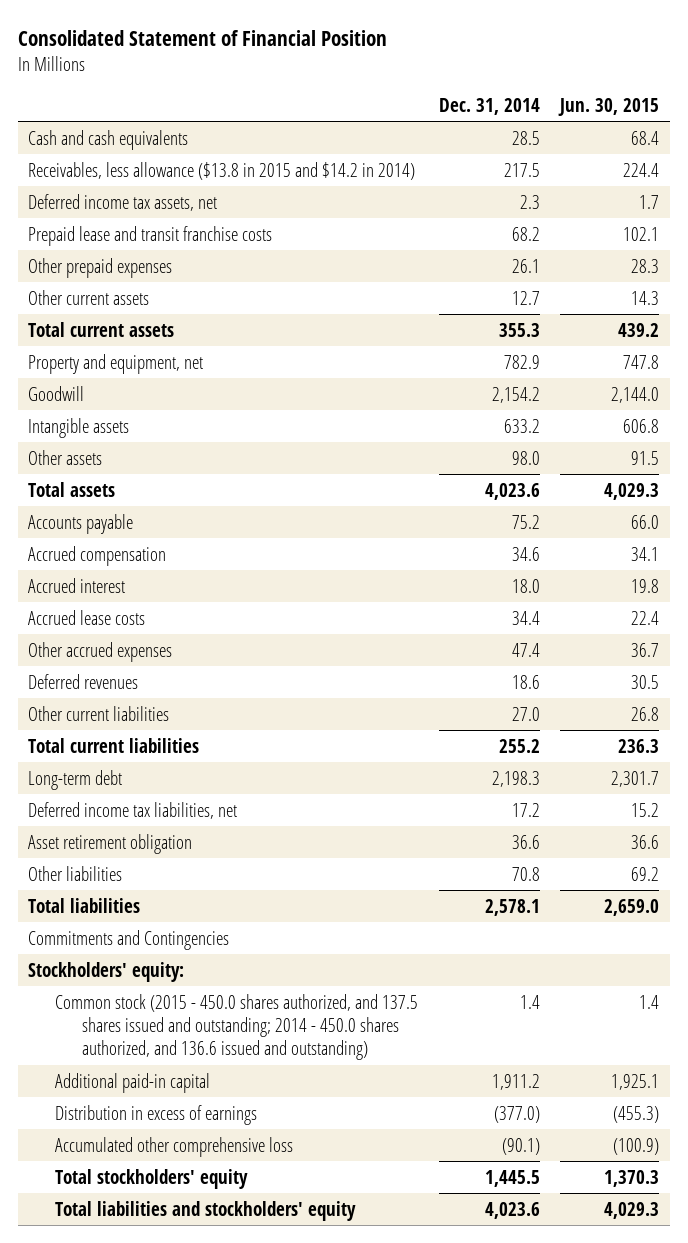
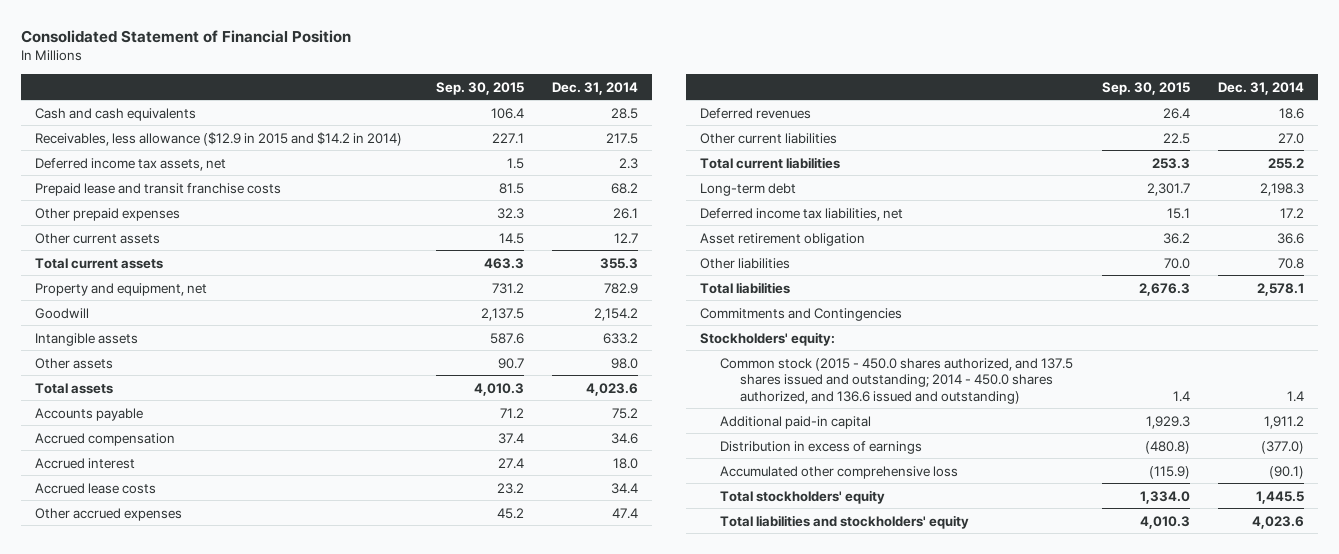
- | Dec. 31, 2014 | Jun. 30, 2015
+ | Sep. 30, 2015 | Dec. 31, 2014
- Receivables, less allowance ($13.8 in 2015 and $14.2 in 2014) | 217.5 | 224.4
+ Receivables, less allowance ($12.9 in 2015 and $14.2 in 2014) | 227.1 | 217.5

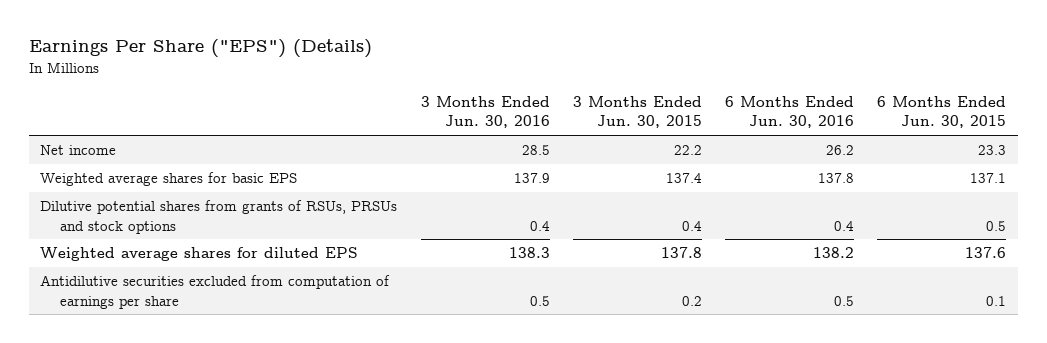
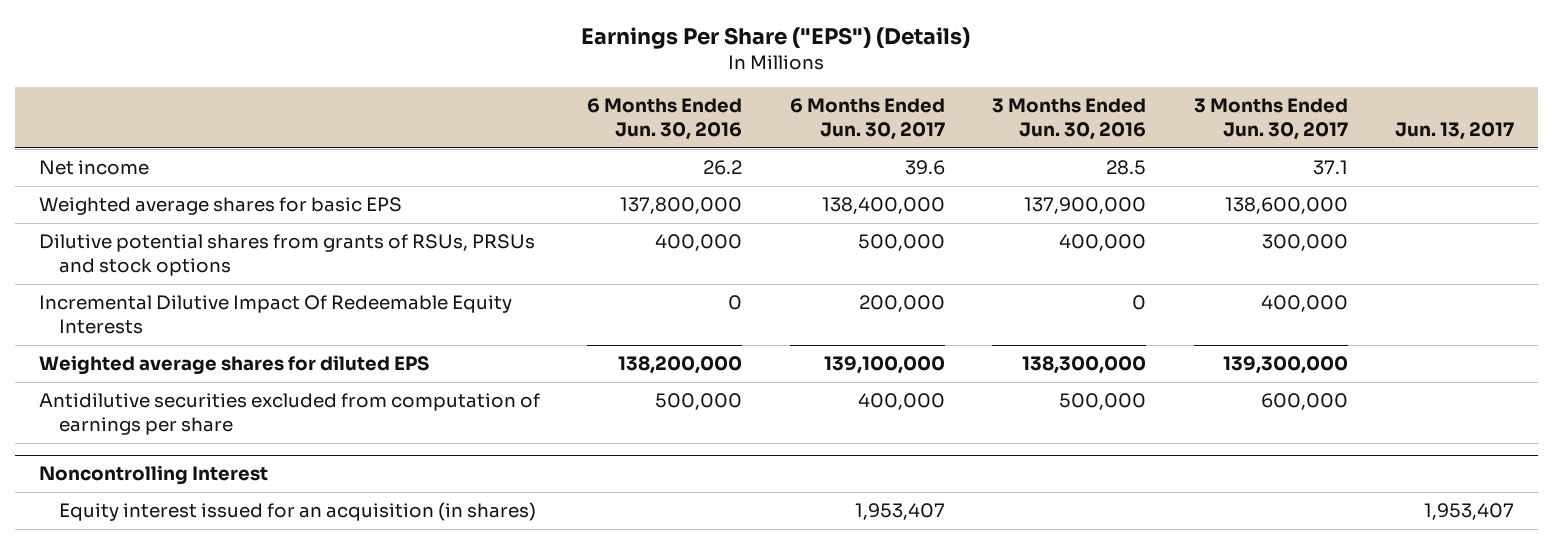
- | 3 Months Ended Jun. 30, 2016 | 3 Months Ended Jun. 30, 2015 | 6 Months Ended Jun. 30, 2016 | 6 Months Ended Jun. 30, 2015
+ | 6 Months Ended Jun. 30, 2016 | 6 Months Ended Jun. 30, 2017 | 3 Months Ended Jun. 30, 2016 | 3 Months Ended Jun. 30, 2017 | Jun. 13, 2017
- Weighted average shares for basic EPS | 137.9 | 137.4 | 137.8 | 137.1
- Dilutive potential shares from grants of RSUs, PRSUs and stock options | 0.4 | 0.4 | 0.4 | 0.5
- Weighted average shares for diluted EPS | 138.3 | 137.8 | 138.2 | 137.6
- Antidilutive securities excluded from computation of earnings per share | 0.5 | 0.2 | 0.5 | 0.1
+ Weighted average shares for basic EPS | 137,800,000 | 138,400,000 | 137,900,000 | 138,600,000 |
+ Dilutive potential shares from grants of RSUs, PRSUs and stock options | 400,000 | 500,000 | 400,000 | 300,000 |
+ Incremental Dilutive Impact Of Redeemable Equity Interests | 0 | 200,000 | 0 | 400,000 |
+ Weighted average shares for diluted EPS | 138,200,000 | 139,100,000 | 138,300,000 | 139,300,000 |
+ Antidilutive securities excluded from computation of earnings per share | 500,000 | 400,000 | 500,000 | 600,000 |
+ Noncontrolling Interest
+ Equity interest issued for an acquisition (in shares) | | 1,953,407 | | | 1,953,407

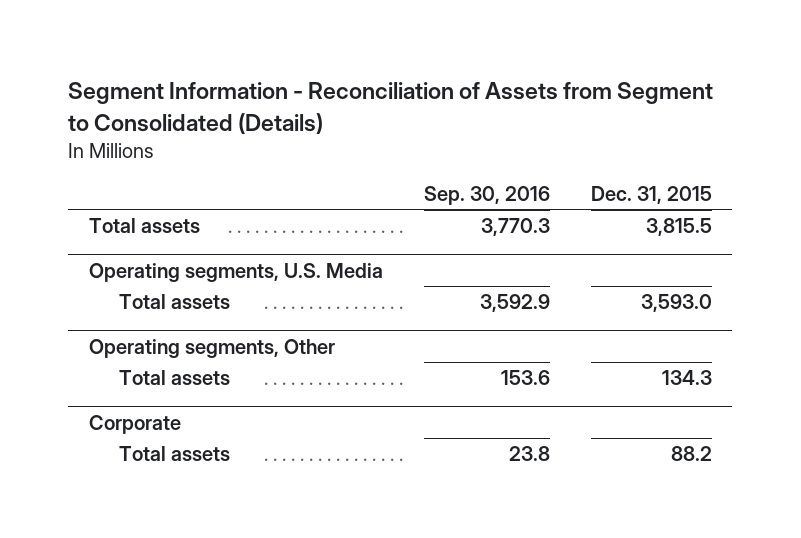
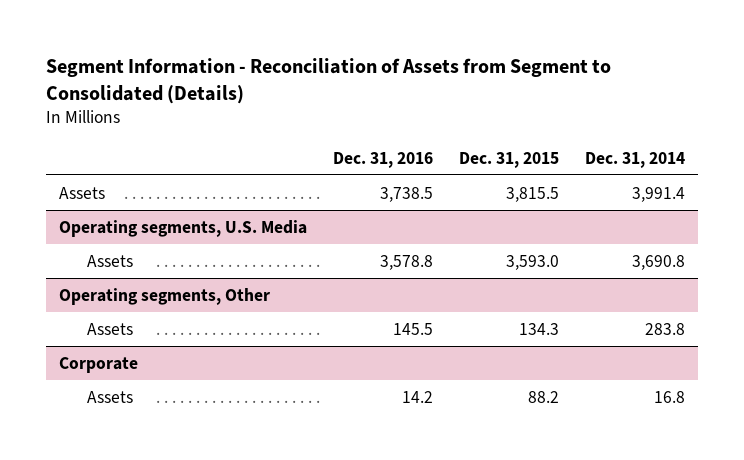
- | Sep. 30, 2016 | Dec. 31, 2015
+ | Dec. 31, 2016 | Dec. 31, 2015 | Dec. 31, 2014
- Total assets | 3,770.3 | 3,815.5
+ Assets | 3,738.5 | 3,815.5 | 3,991.4
@ Operating segments, U.S. Media
- Total assets | 3,592.9 | 3,593.0
+ Assets | 3,578.8 | 3,593.0 | 3,690.8
@ Operating segments, Other
- Total assets | 153.6 | 134.3
+ Assets | 145.5 | 134.3 | 283.8
@ Corporate
- Total assets | 23.8 | 88.2
+ Assets | 14.2 | 88.2 | 16.8

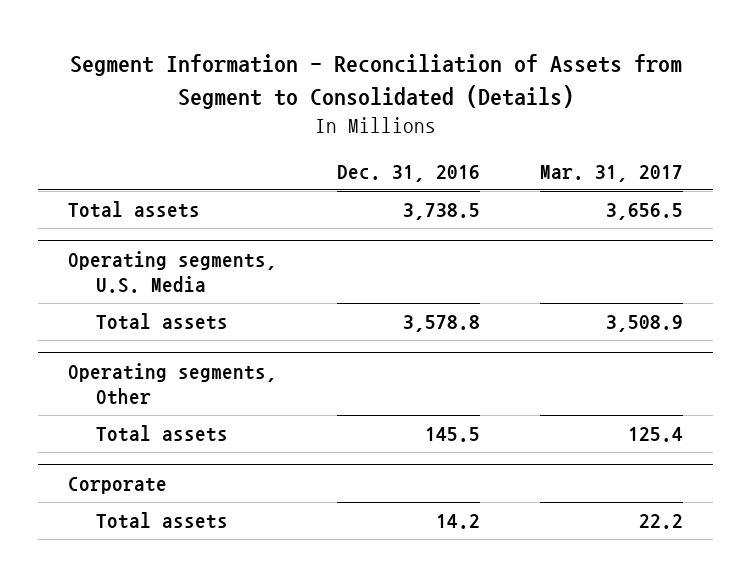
- | Dec. 31, 2016 | Dec. 31, 2015 | Dec. 31, 2014
+ | Dec. 31, 2016 | Mar. 31, 2017
- Assets | 3,738.5 | 3,815.5 | 3,991.4
+ Total assets | 3,738.5 | 3,656.5
@ Operating segments, U.S. Media
- Assets | 3,578.8 | 3,593.0 | 3,690.8
+ Total assets | 3,578.8 | 3,508.9
@ Operating segments, Other
- Assets | 145.5 | 134.3 | 283.8
+ Total assets | 145.5 | 125.4
@ Corporate
- Assets | 14.2 | 88.2 | 16.8
+ Total assets | 14.2 | 22.2

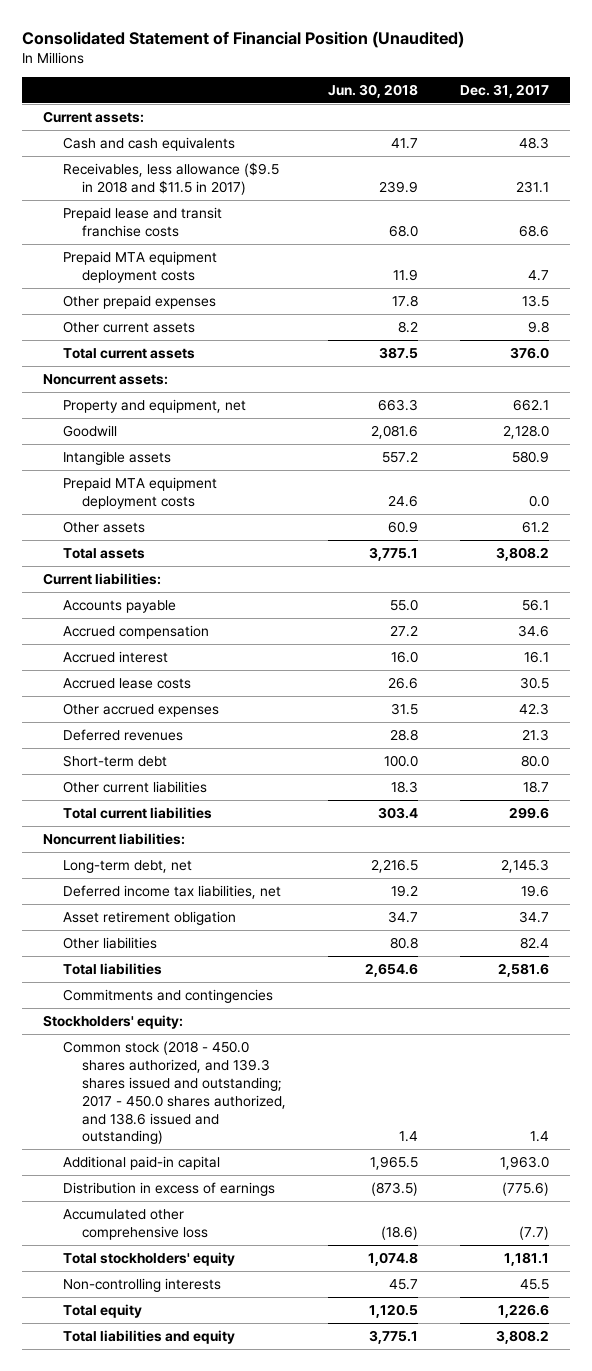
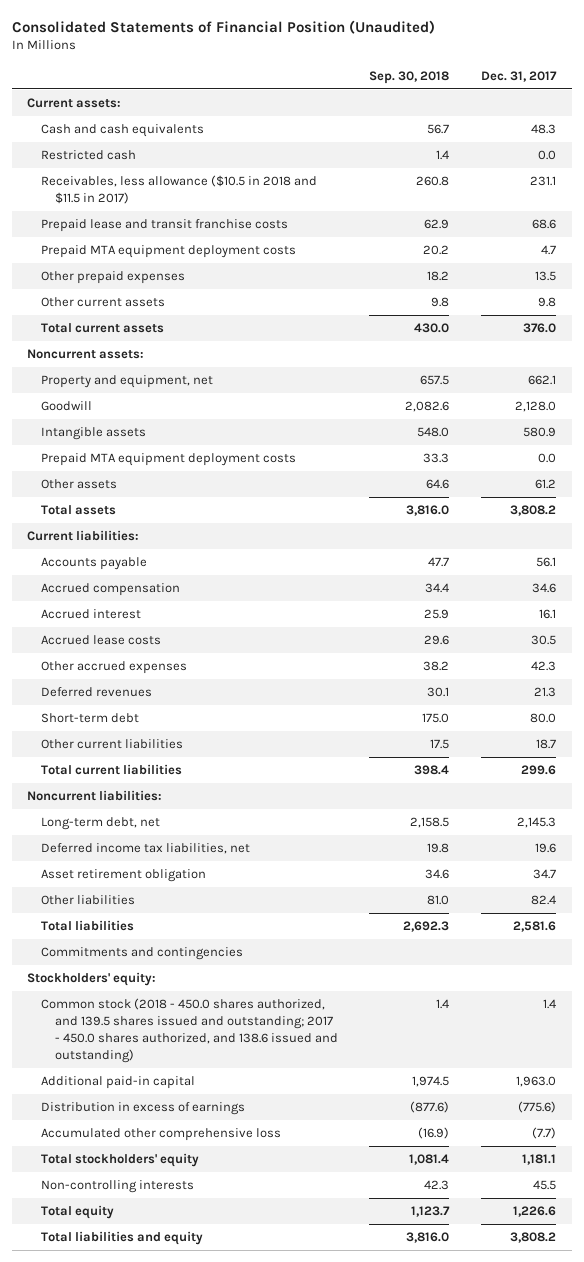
- Consolidated Statement of Financial Position (Unaudited)
+ Consolidated Statements of Financial Position (Unaudited)
- | Jun. 30, 2018 | Dec. 31, 2017
+ | Sep. 30, 2018 | Dec. 31, 2017
- Receivables, less allowance ($9.5 in 2018 and $11.5 in 2017) | 239.9 | 231.1
+ Restricted cash | 1.4 | 0.0
+ Receivables, less allowance ($10.5 in 2018 and $11.5 in 2017) | 260.8 | 231.1
- Common stock (2018 - 450.0 shares authorized, and 139.3 shares issued and outstanding; 2017 - 450.0 shares authorized, and 138.6 issued and outstanding) | 1.4 | 1.4
+ Common stock (2018 - 450.0 shares authorized, and 139.5 shares issued and outstanding; 2017 - 450.0 shares authorized, and 138.6 issued and outstanding) | 1.4 | 1.4

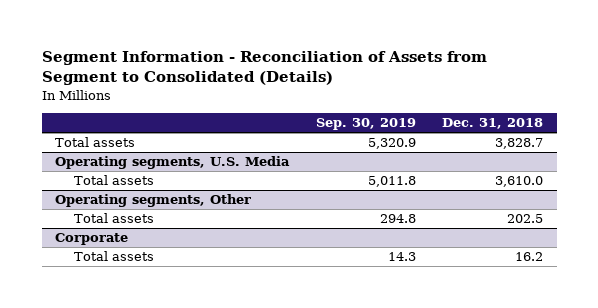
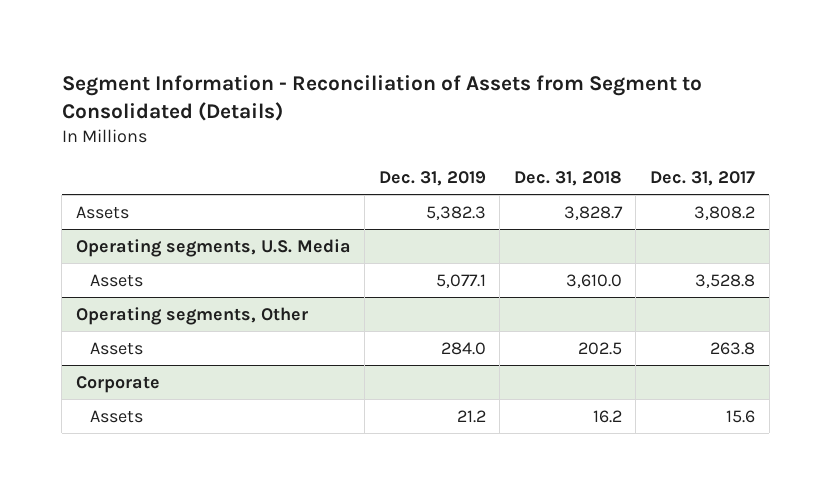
- | Sep. 30, 2019 | Dec. 31, 2018
+ | Dec. 31, 2019 | Dec. 31, 2018 | Dec. 31, 2017
- Total assets | 5,320.9 | 3,828.7
+ Assets | 5,382.3 | 3,828.7 | 3,808.2
@ Operating segments, U.S. Media
- Total assets | 5,011.8 | 3,610.0
+ Assets | 5,077.1 | 3,610.0 | 3,528.8
@ Operating segments, Other
- Total assets | 294.8 | 202.5
+ Assets | 284.0 | 202.5 | 263.8
@ Corporate
- Total assets | 14.3 | 16.2
+ Assets | 21.2 | 16.2 | 15.6

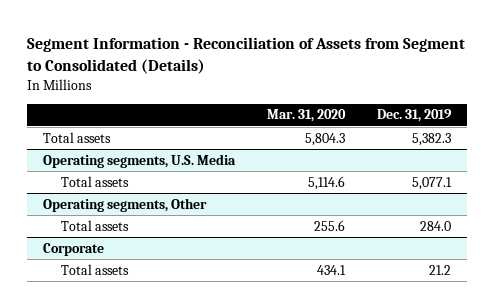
- | Dec. 31, 2019 | Dec. 31, 2018 | Dec. 31, 2017
+ | Mar. 31, 2020 | Dec. 31, 2019
- Assets | 5,382.3 | 3,828.7 | 3,808.2
+ Total assets | 5,804.3 | 5,382.3
@ Operating segments, U.S. Media
- Assets | 5,077.1 | 3,610.0 | 3,528.8
+ Total assets | 5,114.6 | 5,077.1
@ Operating segments, Other
- Assets | 284.0 | 202.5 | 263.8
+ Total assets | 255.6 | 284.0
@ Corporate
- Assets | 21.2 | 16.2 | 15.6
+ Total assets | 434.1 | 21.2

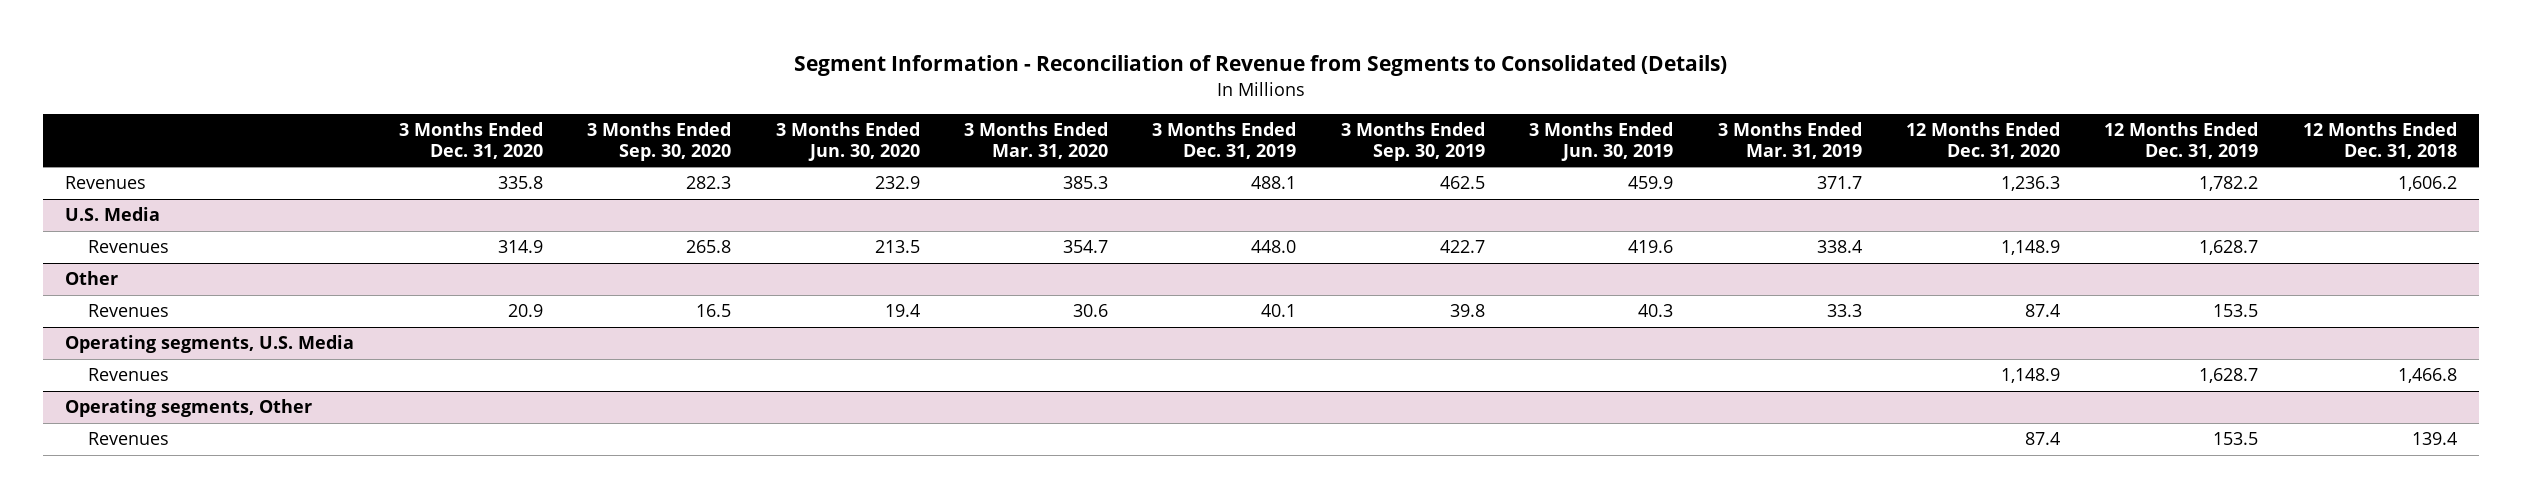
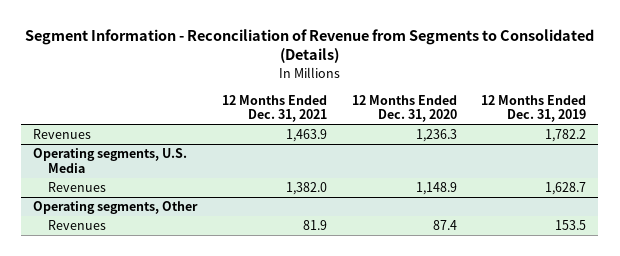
- | 3 Months Ended Dec. 31, 2020 | 3 Months Ended Sep. 30, 2020 | 3 Months Ended Jun. 30, 2020 | 3 Months Ended Mar. 31, 2020 | 3 Months Ended Dec. 31, 2019 | 3 Months Ended Sep. 30, 2019 | 3 Months Ended Jun. 30, 2019 | 3 Months Ended Mar. 31, 2019 | 12 Months Ended Dec. 31, 2020 | 12 Months Ended Dec. 31, 2019 | 12 Months Ended Dec. 31, 2018
+ | 12 Months Ended Dec. 31, 2021 | 12 Months Ended Dec. 31, 2020 | 12 Months Ended Dec. 31, 2019
- U.S. Media
- Revenues | 314.9 | 265.8 | 213.5 | 354.7 | 448.0 | 422.7 | 419.6 | 338.4 | 1,148.9 | 1,628.7 |
- Other
- Revenues | 20.9 | 16.5 | 19.4 | 30.6 | 40.1 | 39.8 | 40.3 | 33.3 | 87.4 | 153.5 |

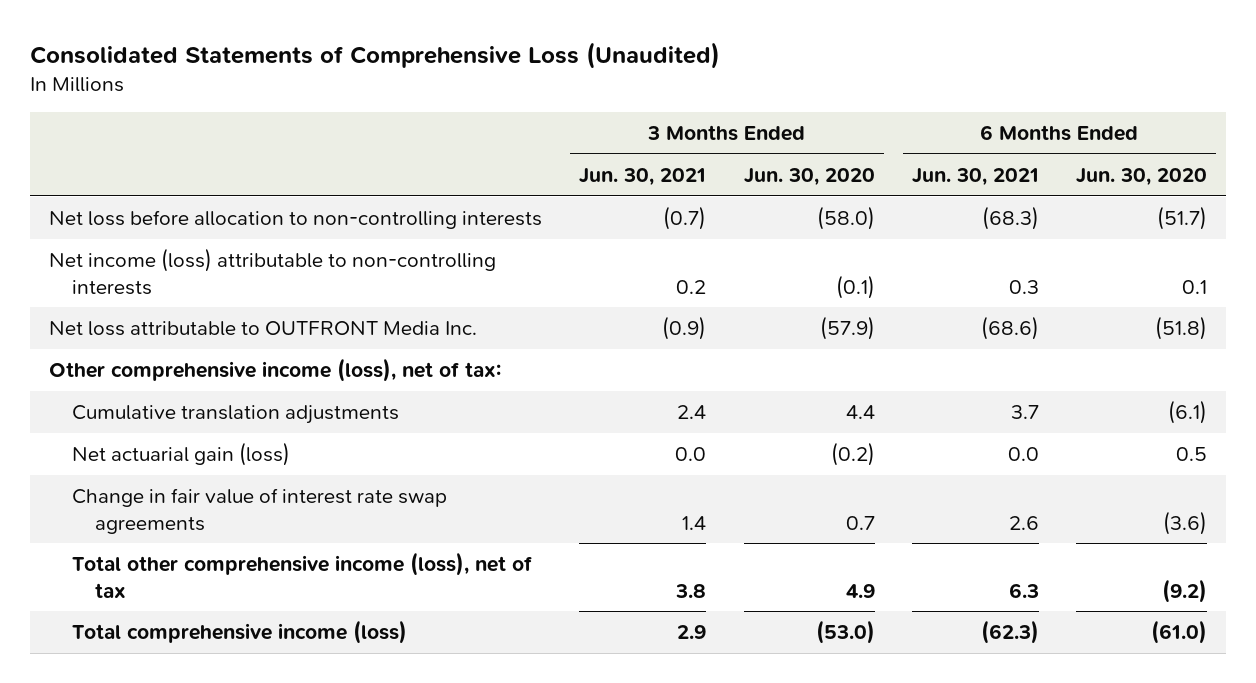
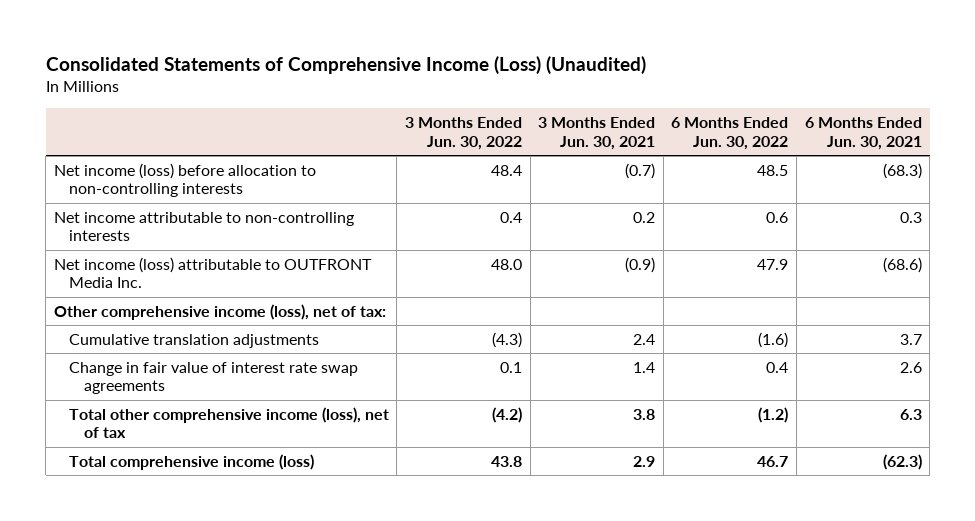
- Consolidated Statements of Comprehensive Loss (Unaudited)
+ Consolidated Statements of Comprehensive Income (Loss) (Unaudited)
- | 3 Months Ended Jun. 30, 2021 | 3 Months Ended Jun. 30, 2020 | 6 Months Ended Jun. 30, 2021 | 6 Months Ended Jun. 30, 2020
+ | 3 Months Ended Jun. 30, 2022 | 3 Months Ended Jun. 30, 2021 | 6 Months Ended Jun. 30, 2022 | 6 Months Ended Jun. 30, 2021
- Net loss before allocation to non-controlling interests | (0.7) | (58.0) | (68.3) | (51.7)
- Net income (loss) attributable to non-controlling interests | 0.2 | (0.1) | 0.3 | 0.1
- Net loss attributable to OUTFRONT Media Inc. | (0.9) | (57.9) | (68.6) | (51.8)
+ Net income (loss) before allocation to non-controlling interests | 48.4 | (0.7) | 48.5 | (68.3)
+ Net income attributable to non-controlling interests | 0.4 | 0.2 | 0.6 | 0.3
+ Net income (loss) attributable to OUTFRONT Media Inc. | 48.0 | (0.9) | 47.9 | (68.6)
- Net actuarial gain (loss) | 0.0 | (0.2) | 0.0 | 0.5

